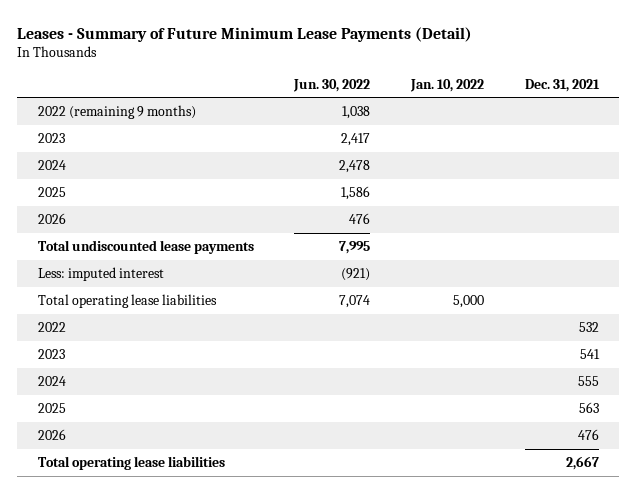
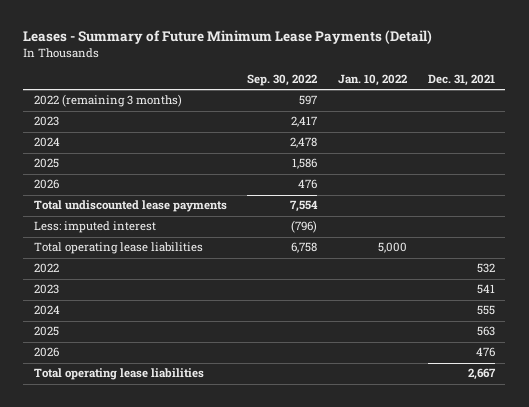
- | Jun. 30, 2022 | Jan. 10, 2022 | Dec. 31, 2021
+ | Sep. 30, 2022 | Jan. 10, 2022 | Dec. 31, 2021
- 2022 (remaining 9 months) | 1,038 | |
+ 2022 (remaining 3 months) | 597 | |

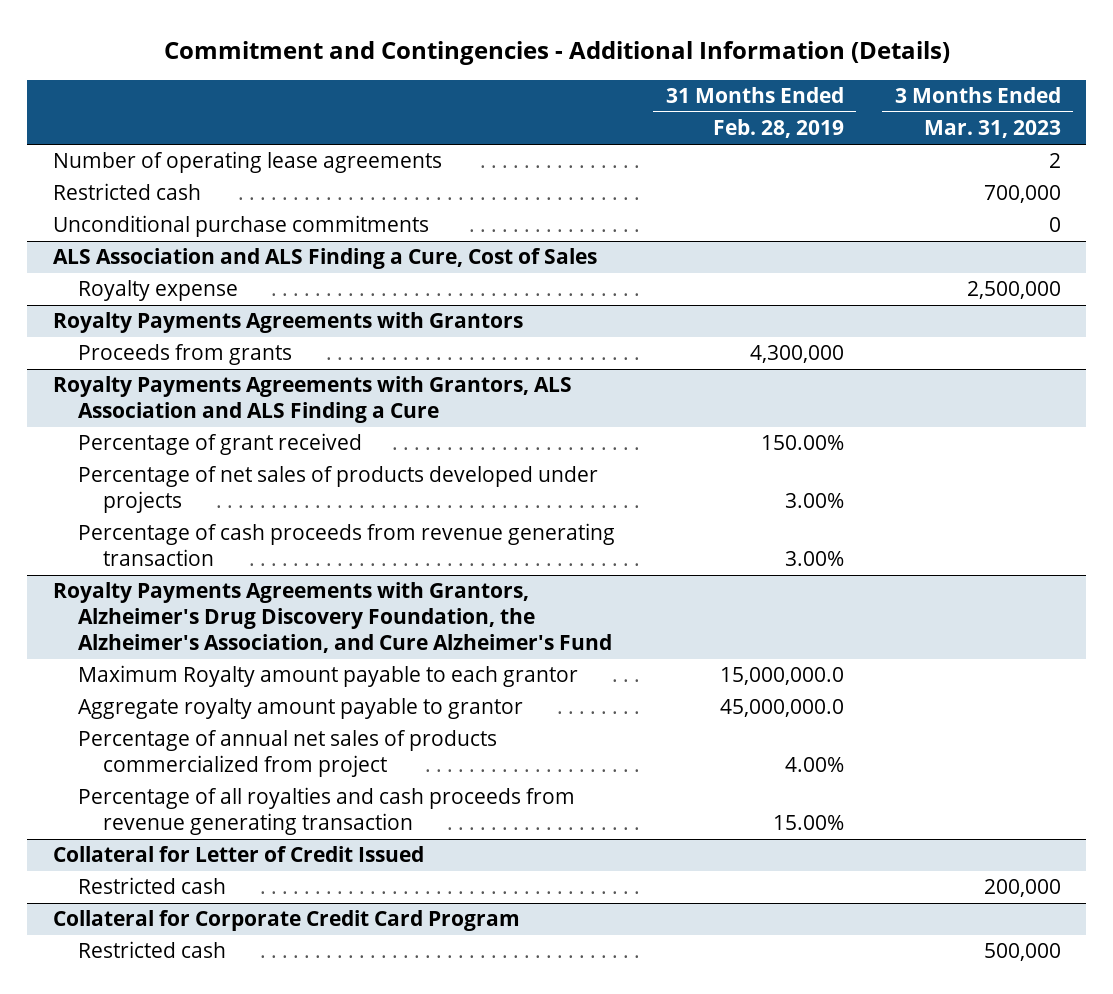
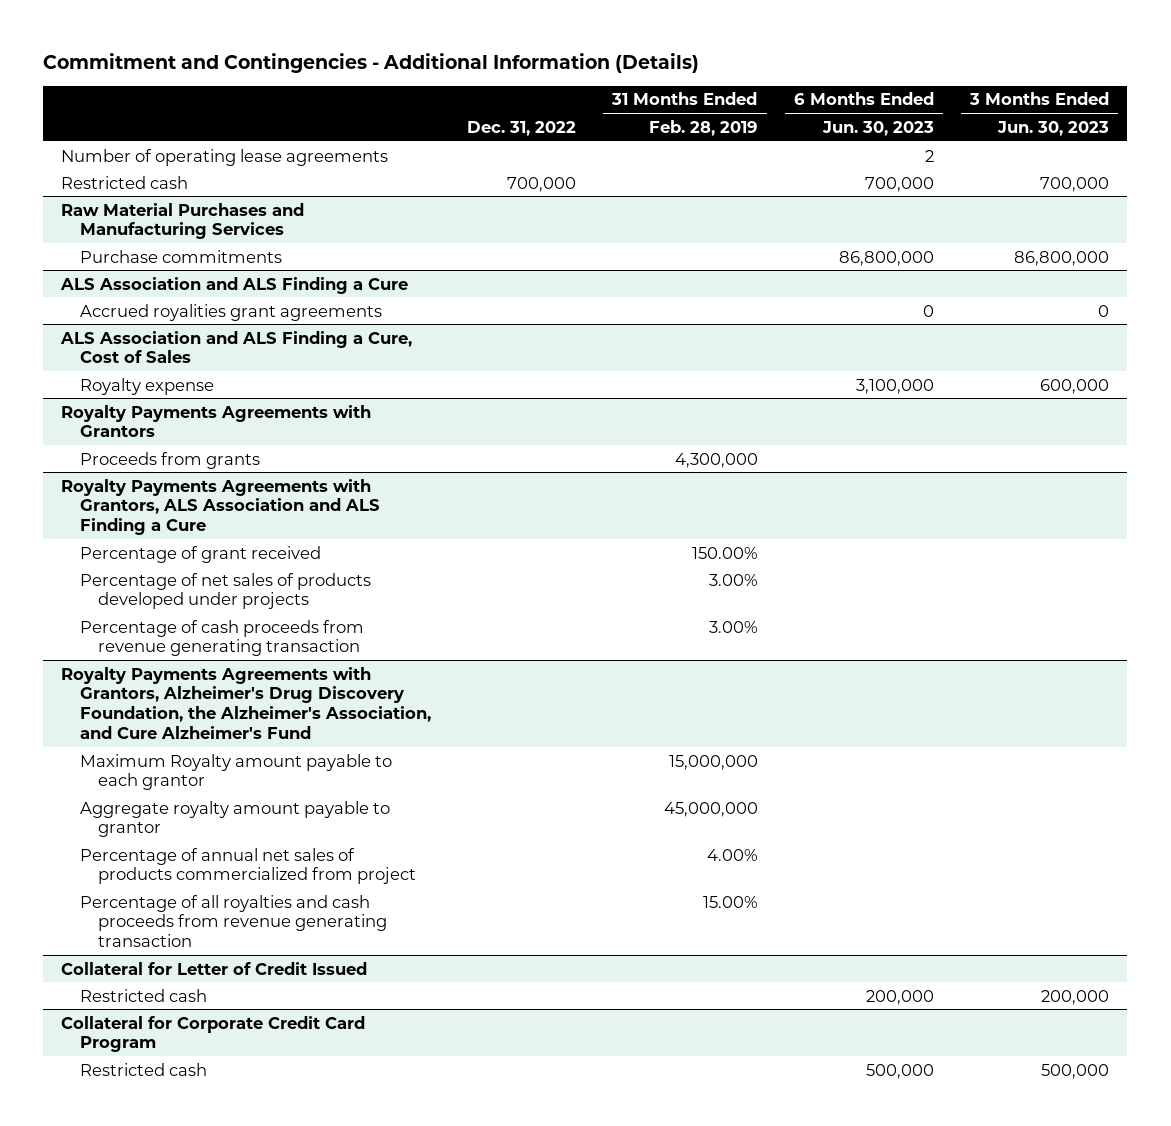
- | 31 Months Ended Feb. 28, 2019 | 3 Months Ended Mar. 31, 2023
+ | Dec. 31, 2022 | 31 Months Ended Feb. 28, 2019 | 6 Months Ended Jun. 30, 2023 | 3 Months Ended Jun. 30, 2023
- Unconditional purchase commitments | | 0
+ Raw Material Purchases and Manufacturing Services
+ Purchase commitments | | | 86,800,000 | 86,800,000
+ ALS Association and ALS Finding a Cure
+ Accrued royalities grant agreements | | | 0 | 0
@ Royalty Payments Agreements with Grantors, Alzheimer's Drug Discovery Foundation, the Alzheimer's Association, and Cure Alzheimer's Fund
- Maximum Royalty amount payable to each grantor | 15,000,000.0 |
- Aggregate royalty amount payable to grantor | 45,000,000.0 |
+ Maximum Royalty amount payable to each grantor | | 15,000,000 | |
+ Aggregate royalty amount payable to grantor | | 45,000,000 | |

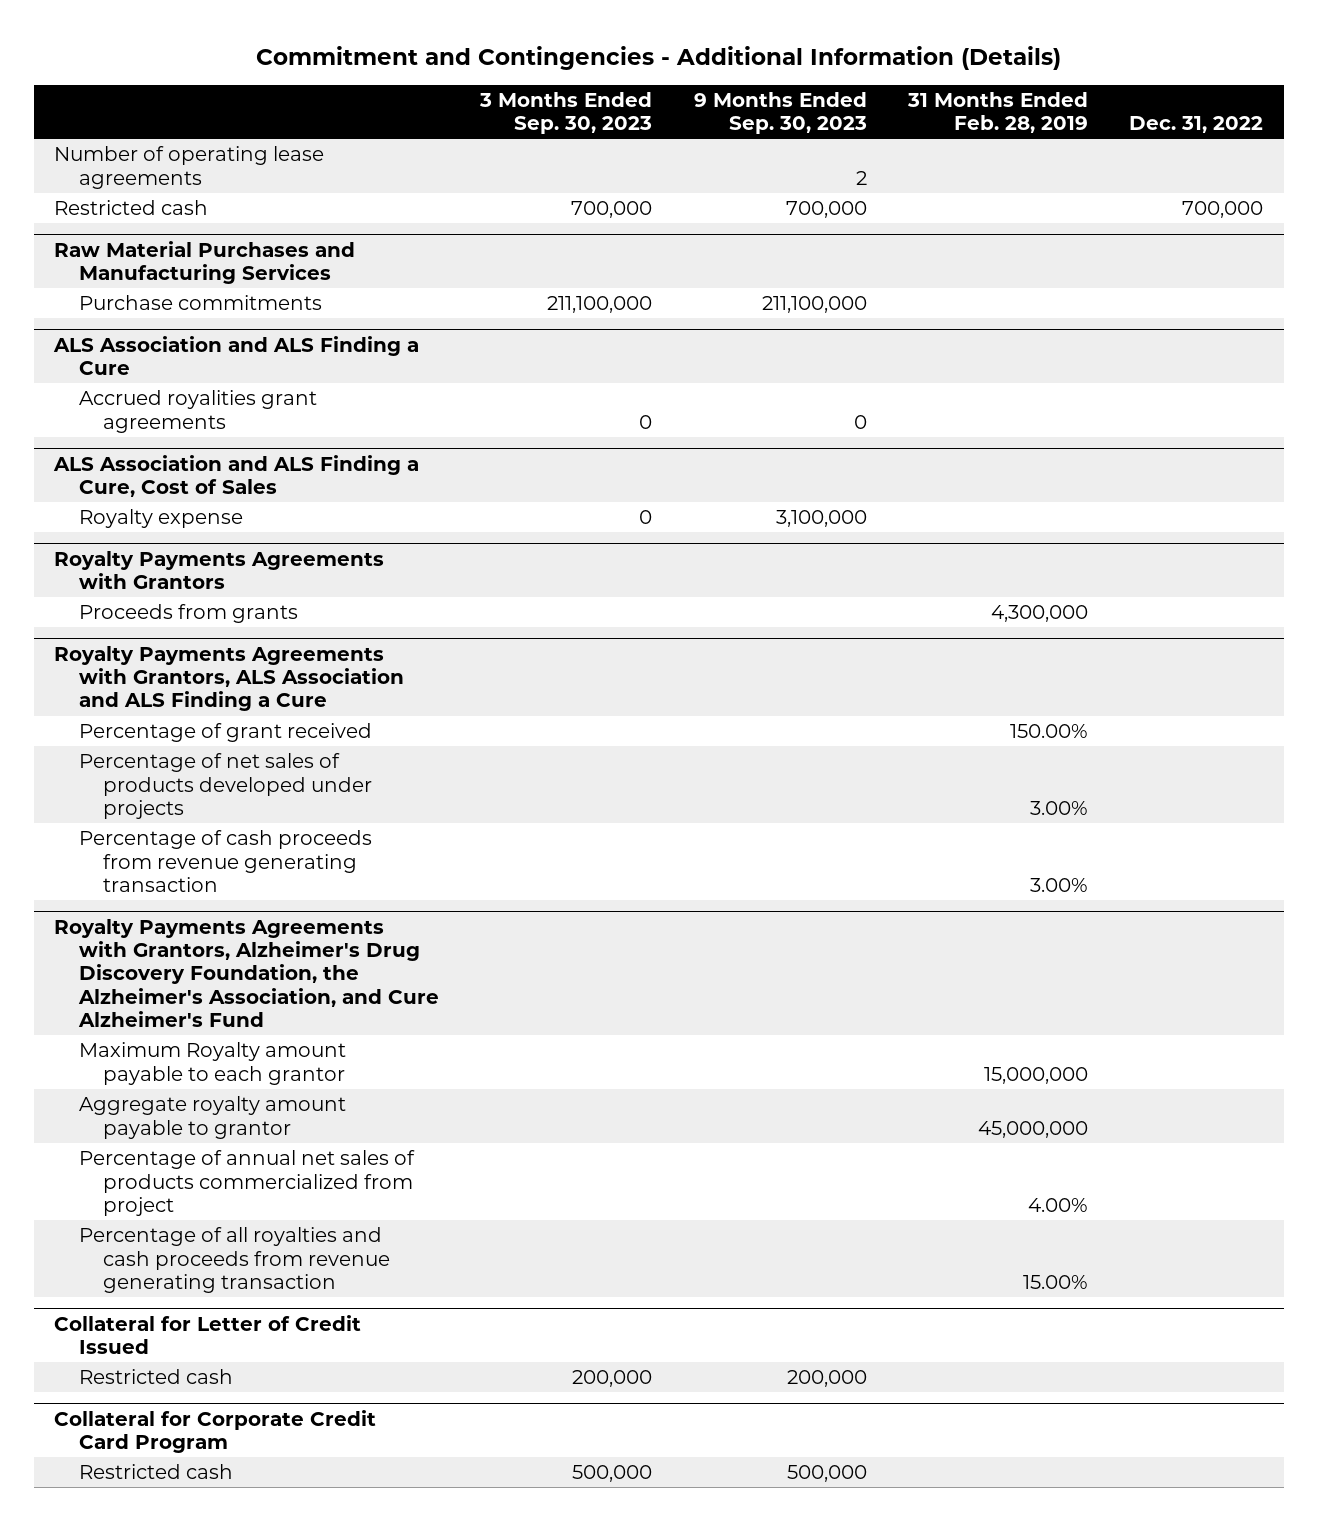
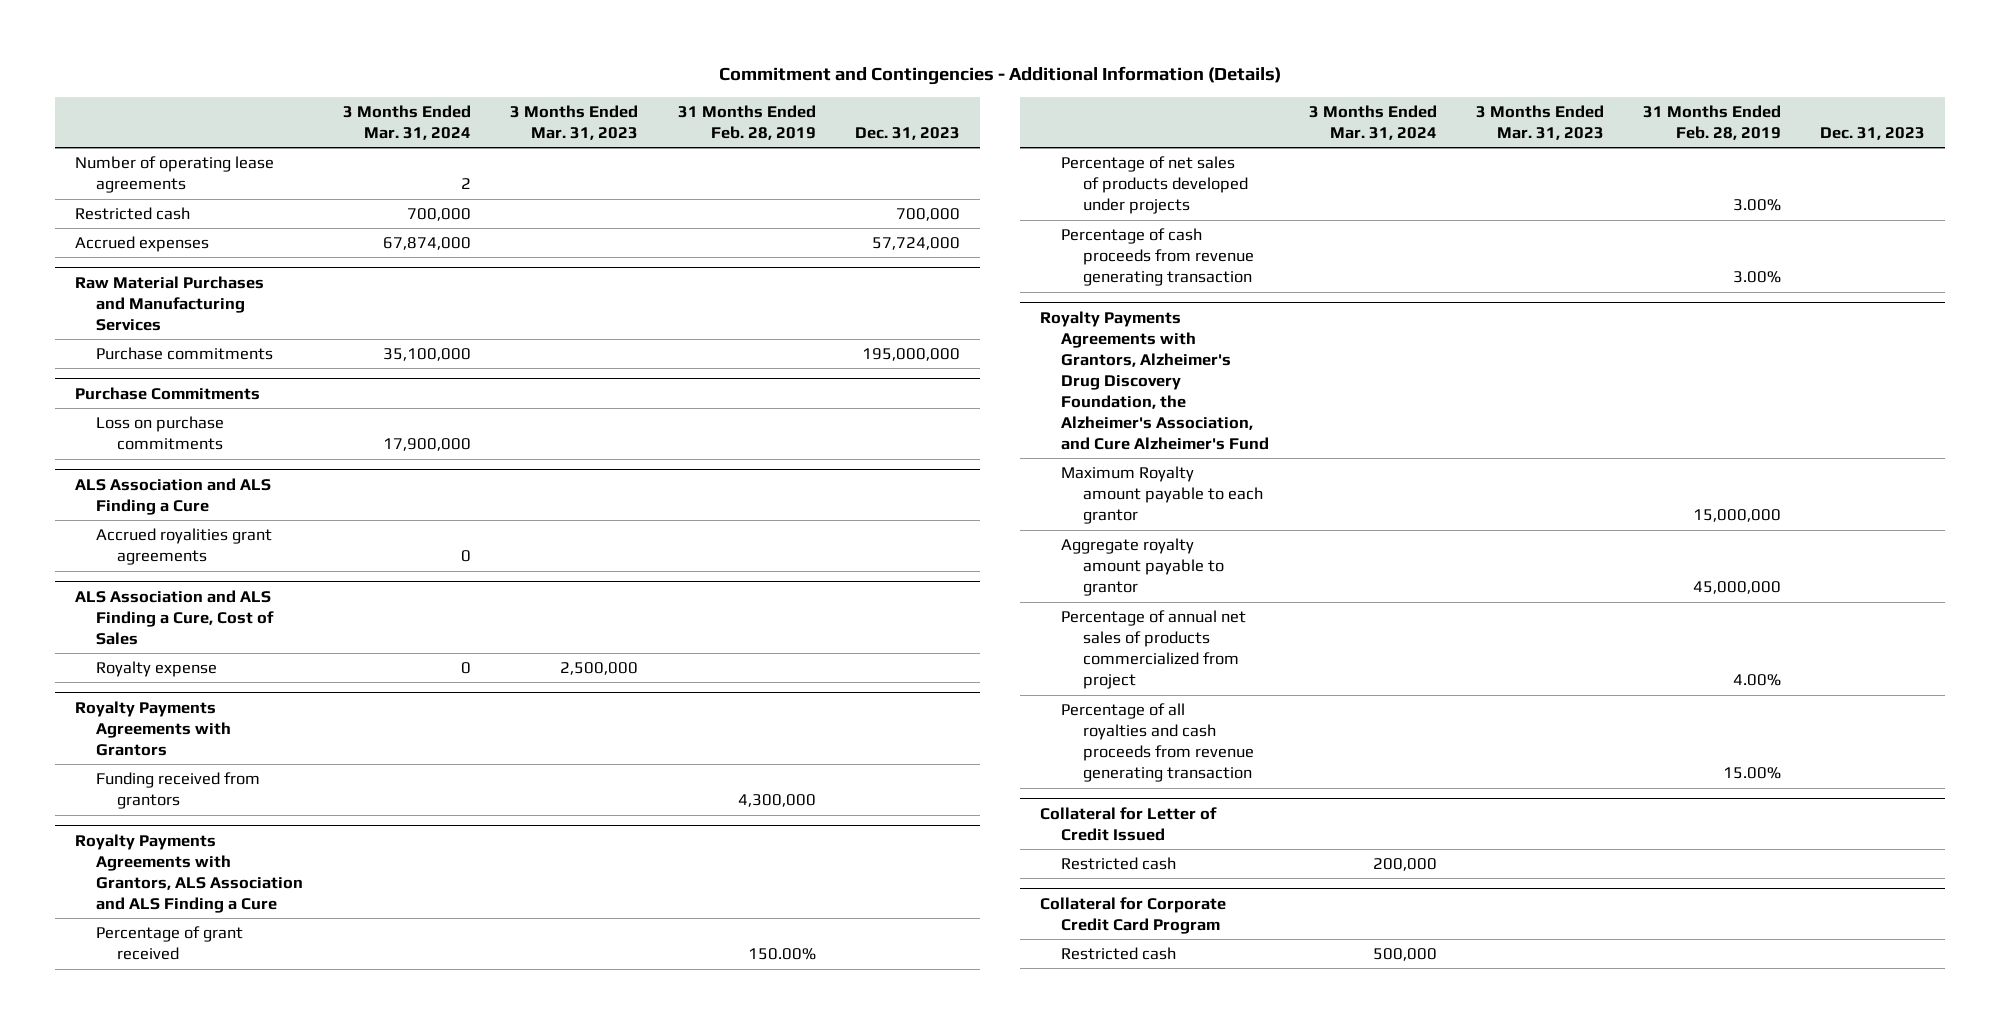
- | 3 Months Ended Sep. 30, 2023 | 9 Months Ended Sep. 30, 2023 | 31 Months Ended Feb. 28, 2019 | Dec. 31, 2022
+ | 3 Months Ended Mar. 31, 2024 | 3 Months Ended Mar. 31, 2023 | 31 Months Ended Feb. 28, 2019 | Dec. 31, 2023
+ Accrued expenses | 67,874,000 | | | 57,724,000
+ Purchase Commitments
+ Loss on purchase commitments | 17,900,000 | | |
@ Royalty Payments Agreements with Grantors
- Proceeds from grants | | | 4,300,000 |
+ Funding received from grantors | | | 4,300,000 |

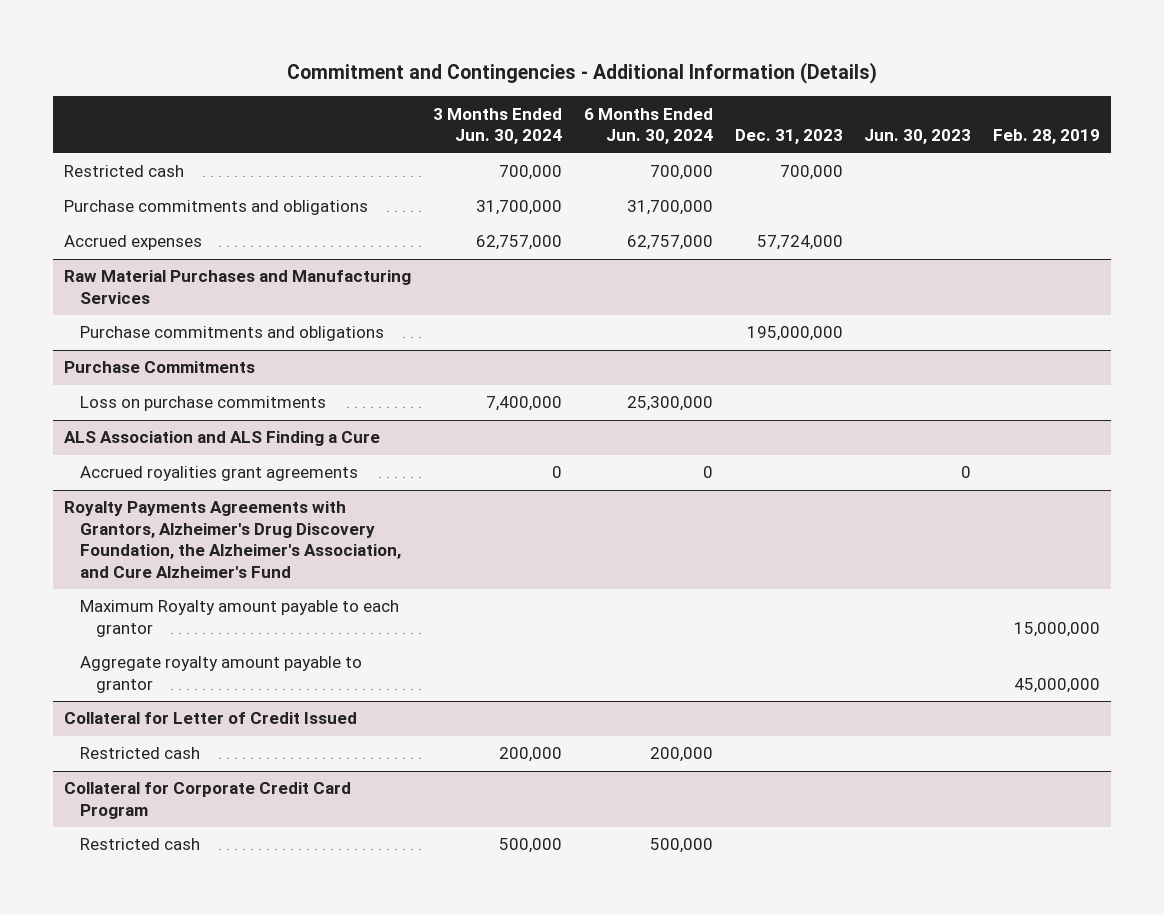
- | 3 Months Ended Mar. 31, 2024 | 3 Months Ended Mar. 31, 2023 | 31 Months Ended Feb. 28, 2019 | Dec. 31, 2023
+ | 3 Months Ended Jun. 30, 2024 | 6 Months Ended Jun. 30, 2024 | Dec. 31, 2023 | Jun. 30, 2023 | Feb. 28, 2019
- Number of operating lease agreements | 2 | | |
+ Purchase commitments and obligations | 31,700,000 | 31,700,000 | | |
@ Raw Material Purchases and Manufacturing Services
- Purchase commitments | 35,100,000 | | | 195,000,000
+ Purchase commitments and obligations | | | 195,000,000 | |
- ALS Association and ALS Finding a Cure, Cost of Sales
- Royalty expense | 0 | 2,500,000 | |
- Royalty Payments Agreements with Grantors
- Funding received from grantors | | | 4,300,000 |
- Royalty Payments Agreements with Grantors, ALS Association and ALS Finding a Cure
- Percentage of grant received | | | 150.00% |
- Percentage of net sales of products developed under projects | | | 3.00% |
- Percentage of cash proceeds from revenue generating transaction | | | 3.00% |
@ Royalty Payments Agreements with Grantors, Alzheimer's Drug Discovery Foundation, the Alzheimer's Association, and Cure Alzheimer's Fund
- Percentage of annual net sales of products commercialized from project | | | 4.00% |
- Percentage of all royalties and cash proceeds from revenue generating transaction | | | 15.00% |

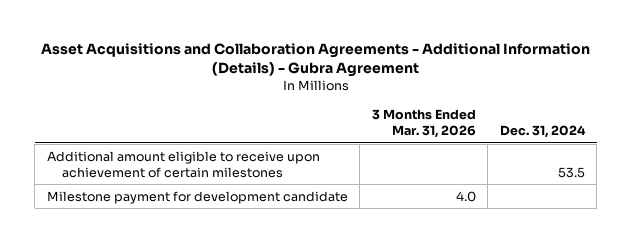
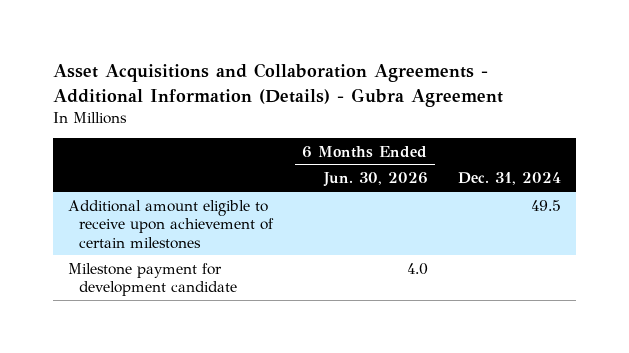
- | 3 Months Ended Mar. 31, 2026 | Dec. 31, 2024
+ | 6 Months Ended Jun. 30, 2026 | Dec. 31, 2024
- Additional amount eligible to receive upon achievement of certain milestones | | 53.5
+ Additional amount eligible to receive upon achievement of certain milestones | | 49.5

